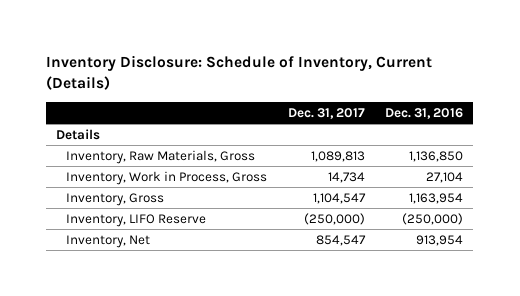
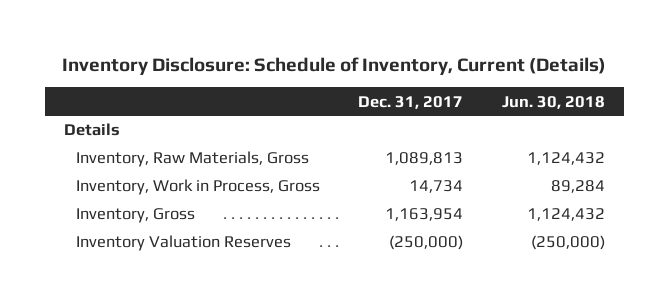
- | Dec. 31, 2017 | Dec. 31, 2016
+ | Dec. 31, 2017 | Jun. 30, 2018
- Inventory, Gross | 1,104,547 | 1,163,954
- Inventory, LIFO Reserve | (250,000) | (250,000)
- Inventory, Net | 854,547 | 913,954
+ Inventory, Gross | 1,163,954 | 1,124,432
+ Inventory Valuation Reserves | (250,000) | (250,000)

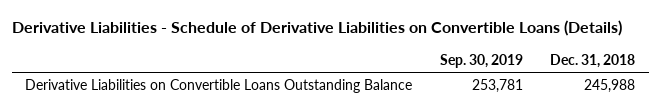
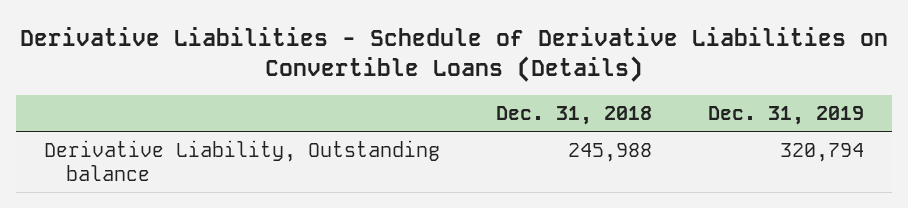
- | Sep. 30, 2019 | Dec. 31, 2018
+ | Dec. 31, 2018 | Dec. 31, 2019
- Derivative Liabilities on Convertible Loans Outstanding Balance | 253,781 | 245,988
+ Derivative Liability, Outstanding balance | 245,988 | 320,794

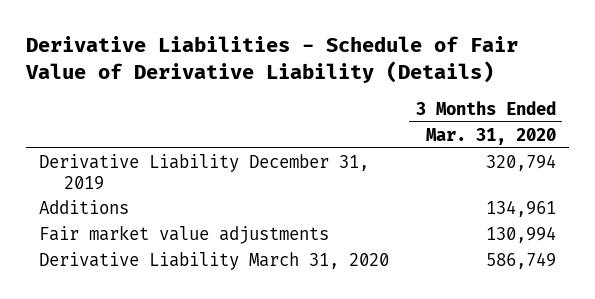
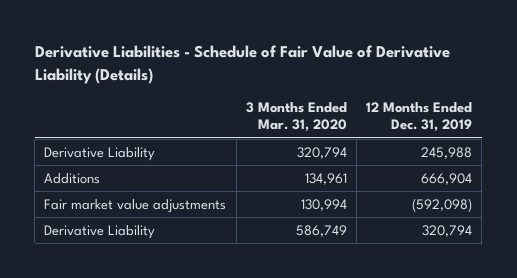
- | 3 Months Ended Mar. 31, 2020
+ | 3 Months Ended Mar. 31, 2020 | 12 Months Ended Dec. 31, 2019
- Derivative Liability December 31, 2019 | 320,794
+ Derivative Liability | 320,794 | 245,988
- Derivative Liability March 31, 2020 | 586,749
+ Derivative Liability | 586,749 | 320,794

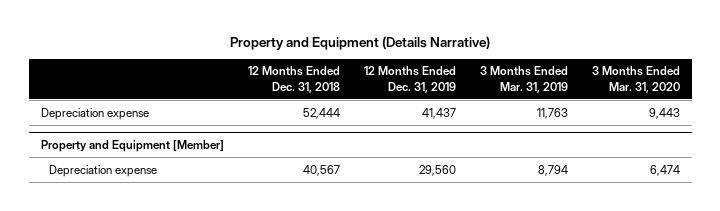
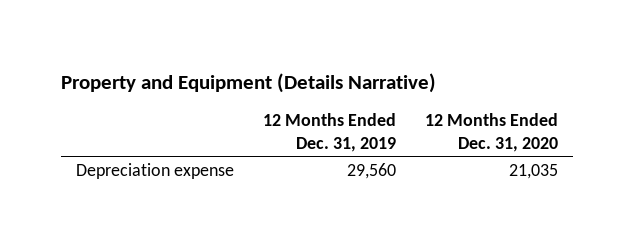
- | 12 Months Ended Dec. 31, 2018 | 12 Months Ended Dec. 31, 2019 | 3 Months Ended Mar. 31, 2019 | 3 Months Ended Mar. 31, 2020
+ | 12 Months Ended Dec. 31, 2019 | 12 Months Ended Dec. 31, 2020
- Depreciation expense | 52,444 | 41,437 | 11,763 | 9,443
- Property and Equipment [Member]

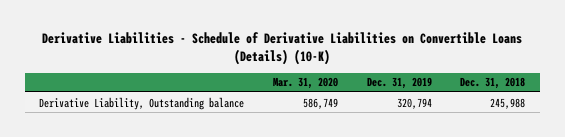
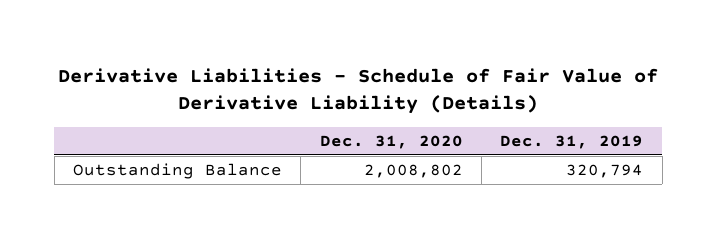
- Derivative Liabilities - Schedule of Derivative Liabilities on Convertible Loans (Details) (10-K)
+ Derivative Liabilities - Schedule of Fair Value of Derivative Liability (Details)
- | Mar. 31, 2020 | Dec. 31, 2019 | Dec. 31, 2018
+ | Dec. 31, 2020 | Dec. 31, 2019
- Derivative Liability, Outstanding balance | 586,749 | 320,794 | 245,988
+ Outstanding Balance | 2,008,802 | 320,794

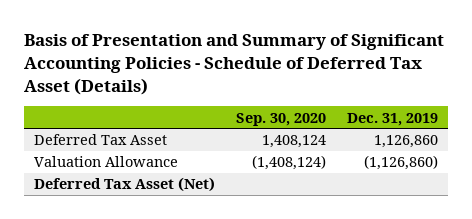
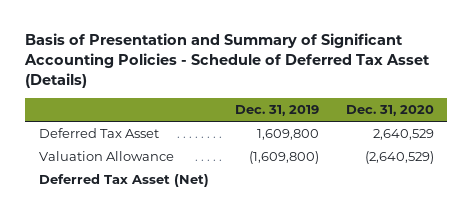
- | Sep. 30, 2020 | Dec. 31, 2019
+ | Dec. 31, 2019 | Dec. 31, 2020
- Deferred Tax Asset | 1,408,124 | 1,126,860
- Valuation Allowance | (1,408,124) | (1,126,860)
+ Deferred Tax Asset | 1,609,800 | 2,640,529
+ Valuation Allowance | (1,609,800) | (2,640,529)

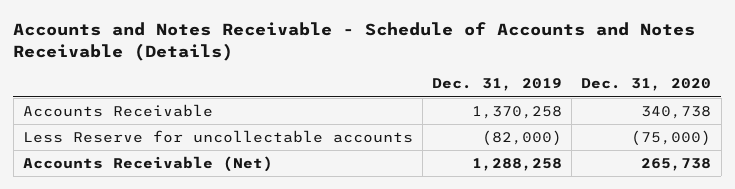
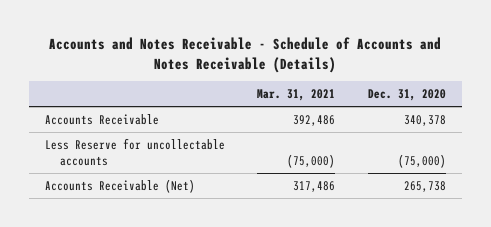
- | Dec. 31, 2019 | Dec. 31, 2020
+ | Mar. 31, 2021 | Dec. 31, 2020
- Accounts Receivable | 1,370,258 | 340,738
+ Accounts Receivable | 392,486 | 340,378

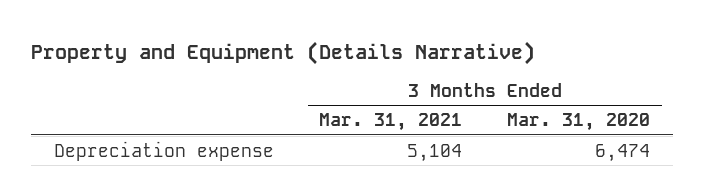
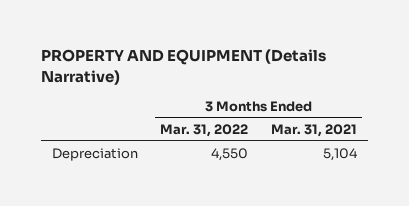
- Property and Equipment (Details Narrative)
+ PROPERTY AND EQUIPMENT (Details Narrative)
- | 3 Months Ended Mar. 31, 2021 | 3 Months Ended Mar. 31, 2020
+ | 3 Months Ended Mar. 31, 2022 | 3 Months Ended Mar. 31, 2021
- Depreciation expense | 5,104 | 6,474
+ Depreciation | 4,550 | 5,104

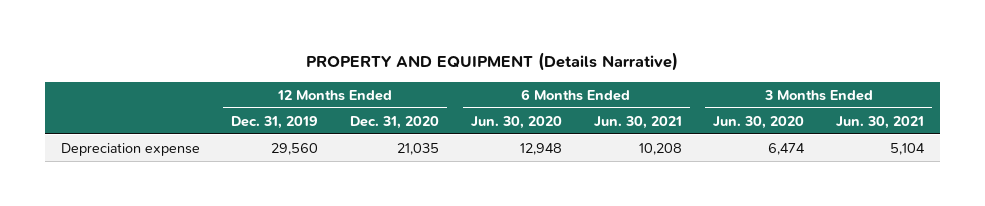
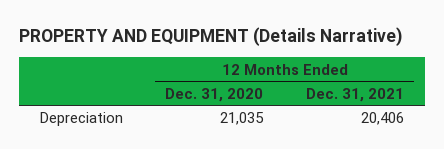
- | 12 Months Ended Dec. 31, 2019 | 12 Months Ended Dec. 31, 2020 | 6 Months Ended Jun. 30, 2020 | 6 Months Ended Jun. 30, 2021 | 3 Months Ended Jun. 30, 2020 | 3 Months Ended Jun. 30, 2021
+ | 12 Months Ended Dec. 31, 2020 | 12 Months Ended Dec. 31, 2021
- Depreciation expense | 29,560 | 21,035 | 12,948 | 10,208 | 6,474 | 5,104
+ Depreciation | 21,035 | 20,406

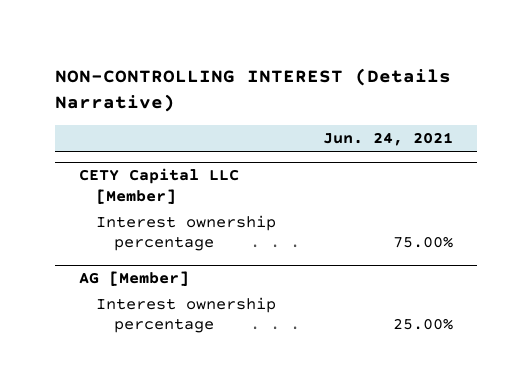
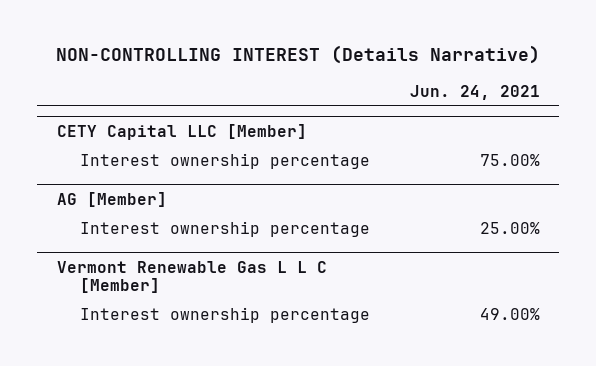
+ Vermont Renewable Gas L L C [Member]
+ Interest ownership percentage | 49.00%

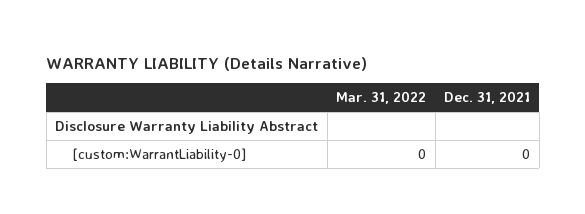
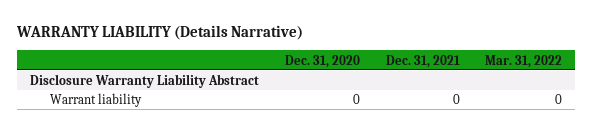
- | Mar. 31, 2022 | Dec. 31, 2021
+ | Dec. 31, 2020 | Dec. 31, 2021 | Mar. 31, 2022
- [custom:WarrantLiability-0] | 0 | 0
+ Warrant liability | 0 | 0 | 0

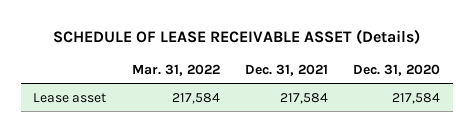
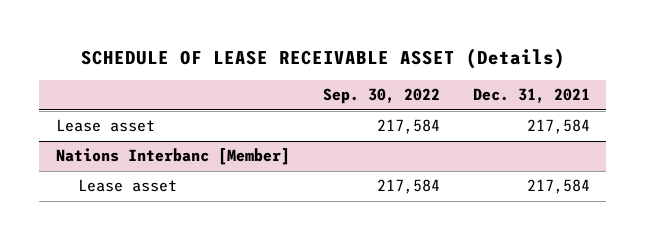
- | Mar. 31, 2022 | Dec. 31, 2021 | Dec. 31, 2020
+ | Sep. 30, 2022 | Dec. 31, 2021
+ Nations Interbanc [Member]
+ Lease asset | 217,584 | 217,584

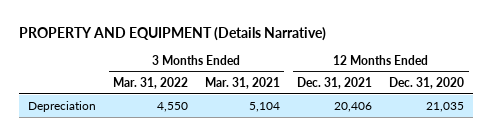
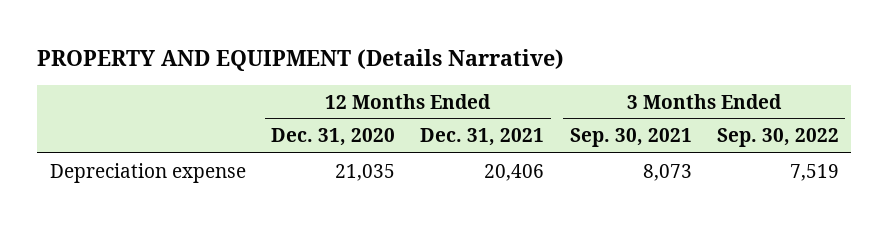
- | 3 Months Ended Mar. 31, 2022 | 3 Months Ended Mar. 31, 2021 | 12 Months Ended Dec. 31, 2021 | 12 Months Ended Dec. 31, 2020
+ | 12 Months Ended Dec. 31, 2020 | 12 Months Ended Dec. 31, 2021 | 3 Months Ended Sep. 30, 2021 | 3 Months Ended Sep. 30, 2022
- Depreciation | 4,550 | 5,104 | 20,406 | 21,035
+ Depreciation expense | 21,035 | 20,406 | 8,073 | 7,519

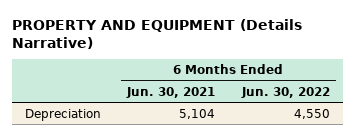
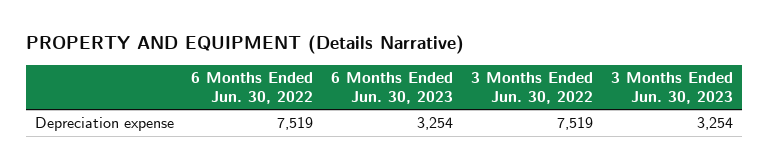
- | 6 Months Ended Jun. 30, 2021 | 6 Months Ended Jun. 30, 2022
+ | 6 Months Ended Jun. 30, 2022 | 6 Months Ended Jun. 30, 2023 | 3 Months Ended Jun. 30, 2022 | 3 Months Ended Jun. 30, 2023
- Depreciation | 5,104 | 4,550
+ Depreciation expense | 7,519 | 3,254 | 7,519 | 3,254

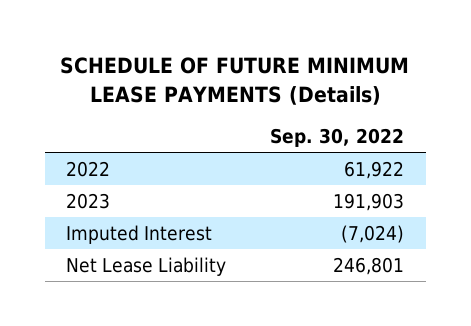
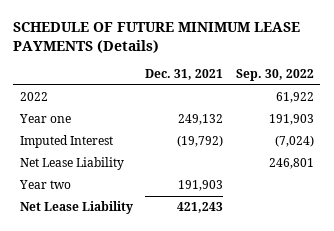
- | Sep. 30, 2022
+ | Dec. 31, 2021 | Sep. 30, 2022
- 2023 | 191,903
+ Year one | 249,132 | 191,903
+ Year two | 191,903 |
+ Net Lease Liability | 421,243 |

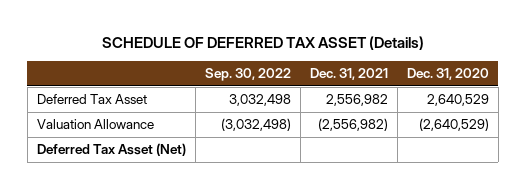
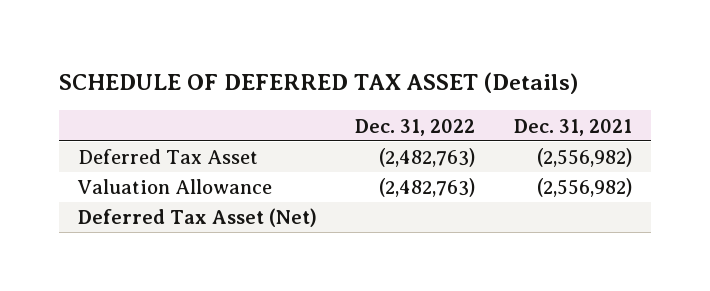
- | Sep. 30, 2022 | Dec. 31, 2021 | Dec. 31, 2020
+ | Dec. 31, 2022 | Dec. 31, 2021
- Deferred Tax Asset | 3,032,498 | 2,556,982 | 2,640,529
+ Deferred Tax Asset | (2,482,763) | (2,556,982)

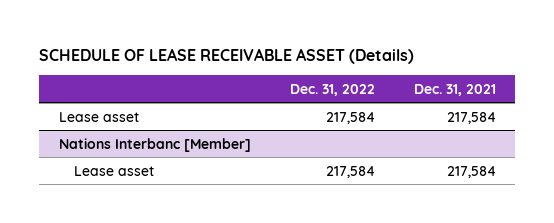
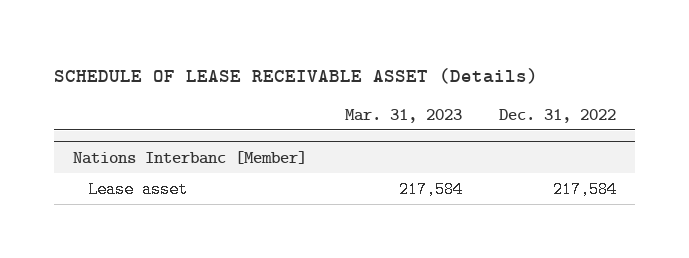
- | Dec. 31, 2022 | Dec. 31, 2021
+ | Mar. 31, 2023 | Dec. 31, 2022
- Lease asset | 217,584 | 217,584

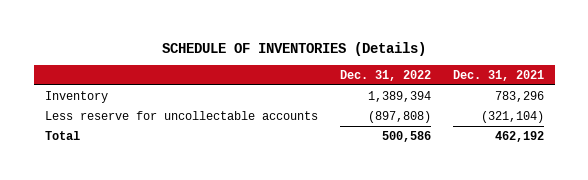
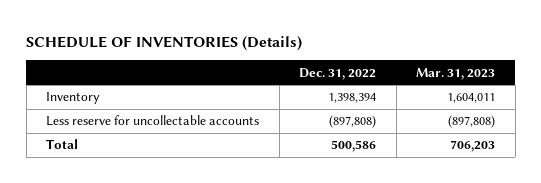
- | Dec. 31, 2022 | Dec. 31, 2021
+ | Dec. 31, 2022 | Mar. 31, 2023
- Inventory | 1,389,394 | 783,296
+ Inventory | 1,398,394 | 1,604,011

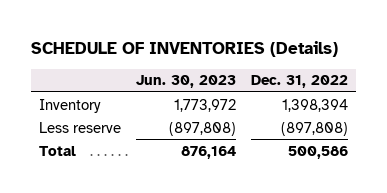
- | Dec. 31, 2022 | Mar. 31, 2023
+ | Jun. 30, 2023 | Dec. 31, 2022
- Less reserve for uncollectable accounts | (897,808) | (897,808)
+ Less reserve | (897,808) | (897,808)

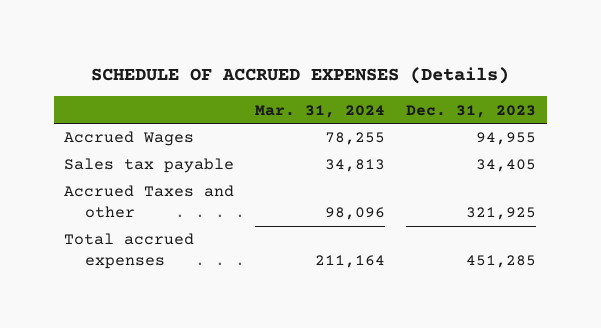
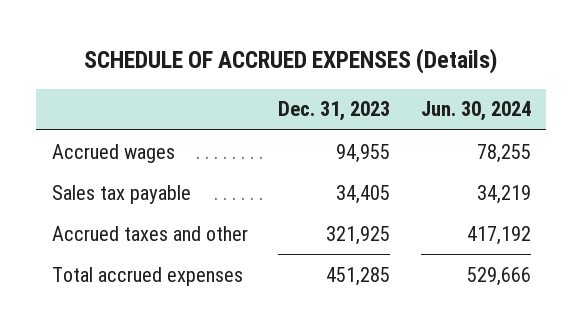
- | Mar. 31, 2024 | Dec. 31, 2023
+ | Dec. 31, 2023 | Jun. 30, 2024
- Accrued Wages | 78,255 | 94,955
+ Accrued wages | 94,955 | 78,255
- Accrued Taxes and other | 98,096 | 321,925
+ Accrued taxes and other | 321,925 | 417,192

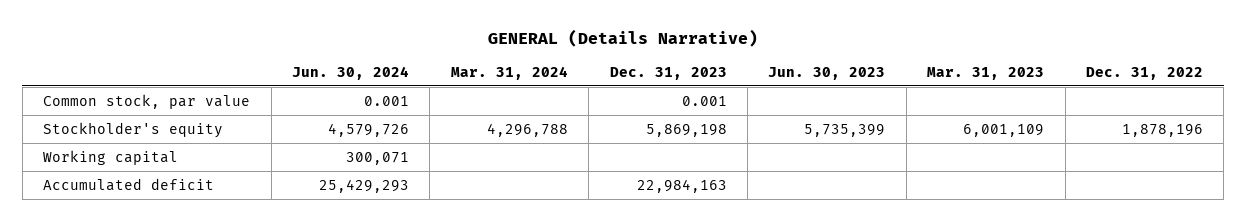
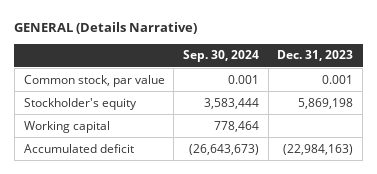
- | Jun. 30, 2024 | Mar. 31, 2024 | Dec. 31, 2023 | Jun. 30, 2023 | Mar. 31, 2023 | Dec. 31, 2022
+ | Sep. 30, 2024 | Dec. 31, 2023
- Accumulated deficit | 25,429,293 | | 22,984,163 | | |
+ Accumulated deficit | (26,643,673) | (22,984,163)

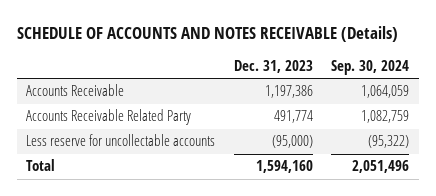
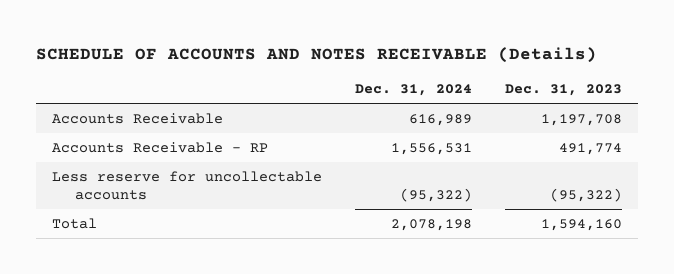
- | Dec. 31, 2023 | Sep. 30, 2024
+ | Dec. 31, 2024 | Dec. 31, 2023
- Accounts Receivable | 1,197,386 | 1,064,059
- Accounts Receivable Related Party | 491,774 | 1,082,759
- Less reserve for uncollectable accounts | (95,000) | (95,322)
+ Accounts Receivable | 616,989 | 1,197,708
+ Accounts Receivable - RP | 1,556,531 | 491,774
+ Less reserve for uncollectable accounts | (95,322) | (95,322)

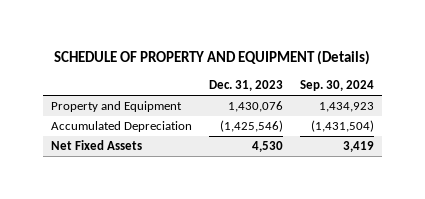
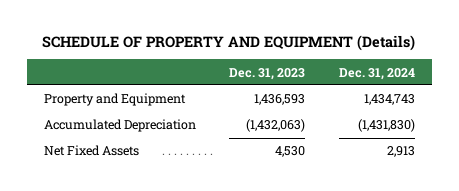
- | Dec. 31, 2023 | Sep. 30, 2024
+ | Dec. 31, 2023 | Dec. 31, 2024
- Property and Equipment | 1,430,076 | 1,434,923
- Accumulated Depreciation | (1,425,546) | (1,431,504)
+ Property and Equipment | 1,436,593 | 1,434,743
+ Accumulated Depreciation | (1,432,063) | (1,431,830)

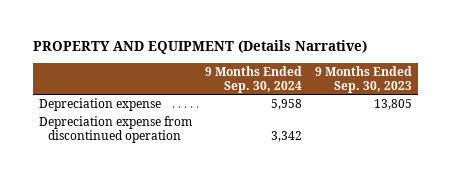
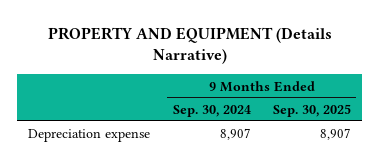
- | 9 Months Ended Sep. 30, 2024 | 9 Months Ended Sep. 30, 2023
+ | 9 Months Ended Sep. 30, 2024 | 9 Months Ended Sep. 30, 2025
- Depreciation expense | 5,958 | 13,805
- Depreciation expense from discontinued operation | 3,342 |
+ Depreciation expense | 8,907 | 8,907

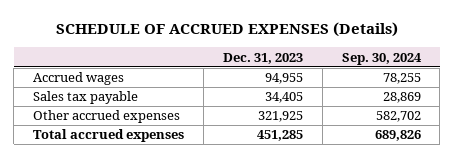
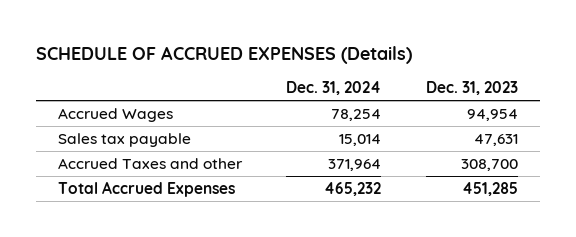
- | Dec. 31, 2023 | Sep. 30, 2024
+ | Dec. 31, 2024 | Dec. 31, 2023
- Accrued wages | 94,955 | 78,255
- Sales tax payable | 34,405 | 28,869
- Other accrued expenses | 321,925 | 582,702
- Total accrued expenses | 451,285 | 689,826
+ Accrued Wages | 78,254 | 94,954
+ Sales tax payable | 15,014 | 47,631
+ Accrued Taxes and other | 371,964 | 308,700
+ Total Accrued Expenses | 465,232 | 451,285

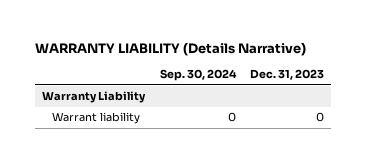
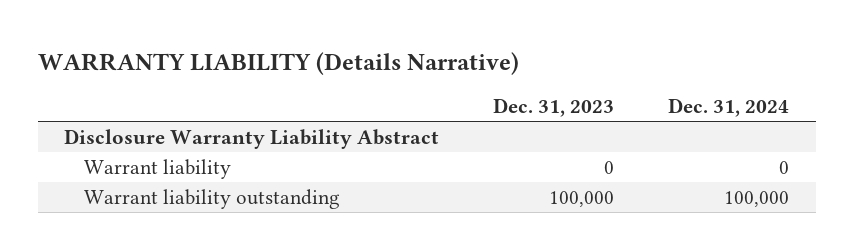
- | Sep. 30, 2024 | Dec. 31, 2023
+ | Dec. 31, 2023 | Dec. 31, 2024
- Warranty Liability
+ Disclosure Warranty Liability Abstract
+ Warrant liability outstanding | 100,000 | 100,000

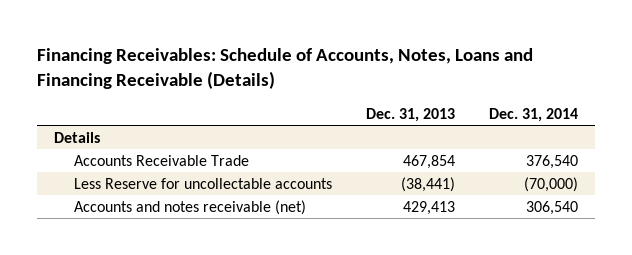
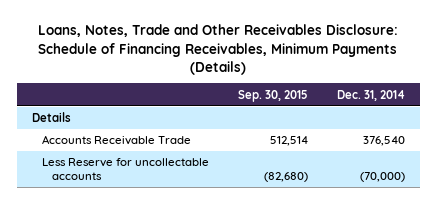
- Financing Receivables: Schedule of Accounts, Notes, Loans and Financing Receivable (Details)
+ Loans, Notes, Trade and Other Receivables Disclosure: Schedule of Financing Receivables, Minimum Payments (Details)
- | Dec. 31, 2013 | Dec. 31, 2014
+ | Sep. 30, 2015 | Dec. 31, 2014
- Accounts and notes receivable (net) | 429,413 | 306,540

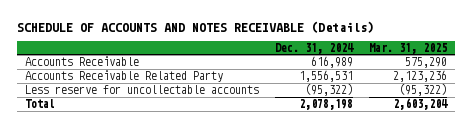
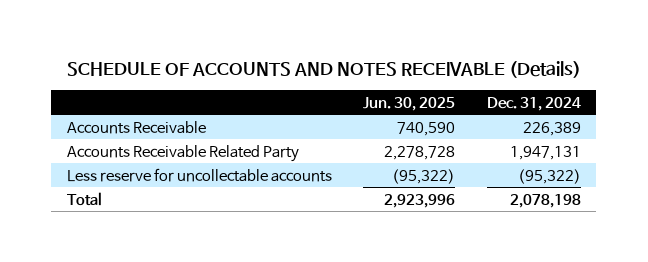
- | Dec. 31, 2024 | Mar. 31, 2025
+ | Jun. 30, 2025 | Dec. 31, 2024
- Accounts Receivable | 616,989 | 575,290
- Accounts Receivable Related Party | 1,556,531 | 2,123,236
+ Accounts Receivable | 740,590 | 226,389
+ Accounts Receivable Related Party | 2,278,728 | 1,947,131

